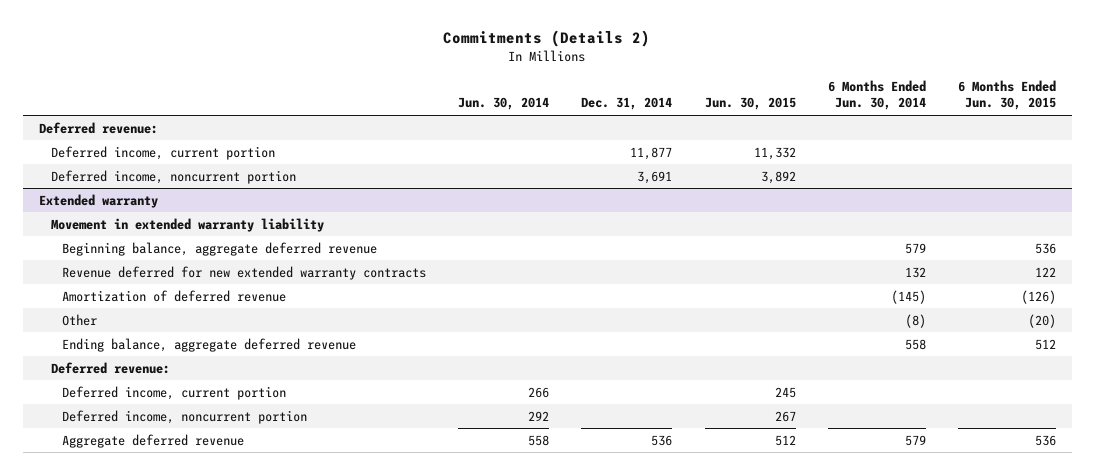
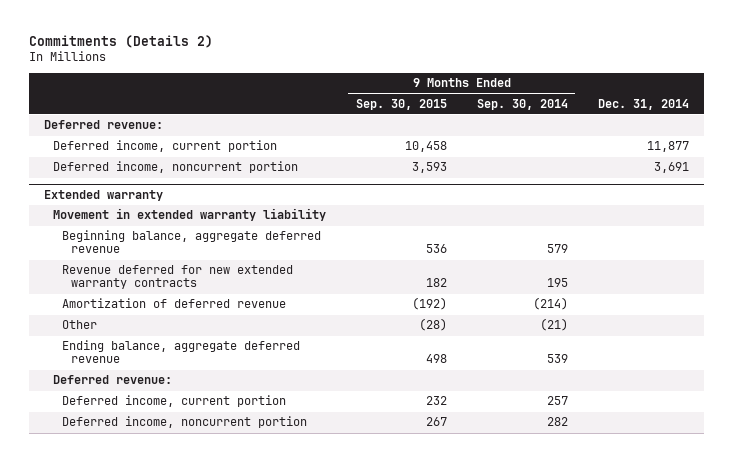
- | Jun. 30, 2014 | Dec. 31, 2014 | Jun. 30, 2015 | 6 Months Ended Jun. 30, 2014 | 6 Months Ended Jun. 30, 2015
+ | 9 Months Ended Sep. 30, 2015 | 9 Months Ended Sep. 30, 2014 | Dec. 31, 2014
@ Extended warranty
- Aggregate deferred revenue | 558 | 536 | 512 | 579 | 536

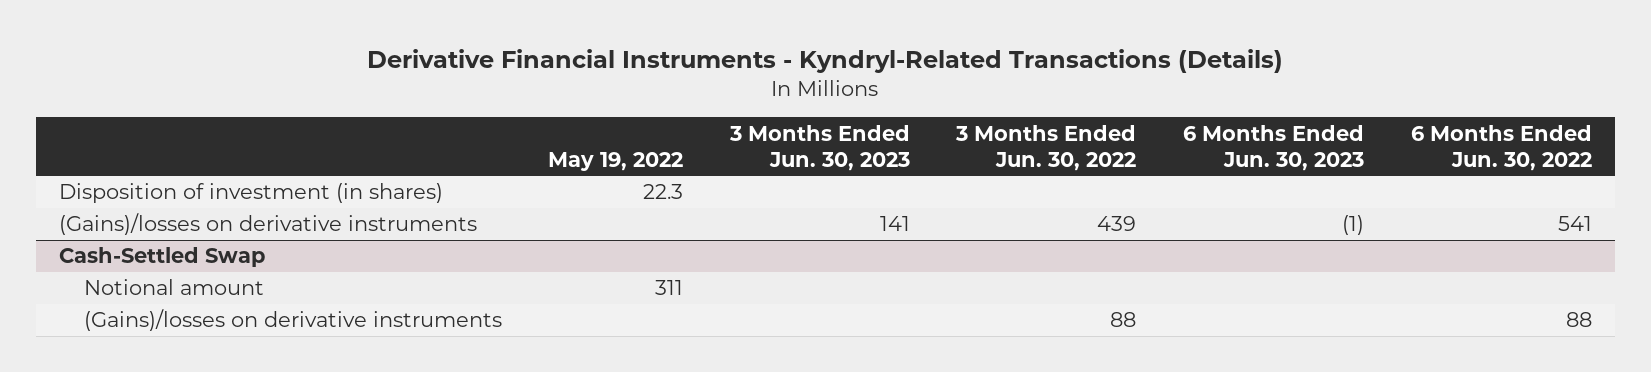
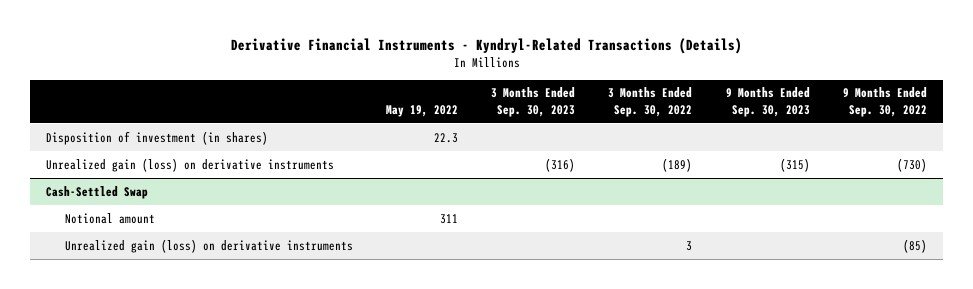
- | May 19, 2022 | 3 Months Ended Jun. 30, 2023 | 3 Months Ended Jun. 30, 2022 | 6 Months Ended Jun. 30, 2023 | 6 Months Ended Jun. 30, 2022
+ | May 19, 2022 | 3 Months Ended Sep. 30, 2023 | 3 Months Ended Sep. 30, 2022 | 9 Months Ended Sep. 30, 2023 | 9 Months Ended Sep. 30, 2022
- (Gains)/losses on derivative instruments | | 141 | 439 | (1) | 541
+ Unrealized gain (loss) on derivative instruments | | (316) | (189) | (315) | (730)
@ Cash-Settled Swap
- (Gains)/losses on derivative instruments | | | 88 | | 88
+ Unrealized gain (loss) on derivative instruments | | | 3 | | (85)

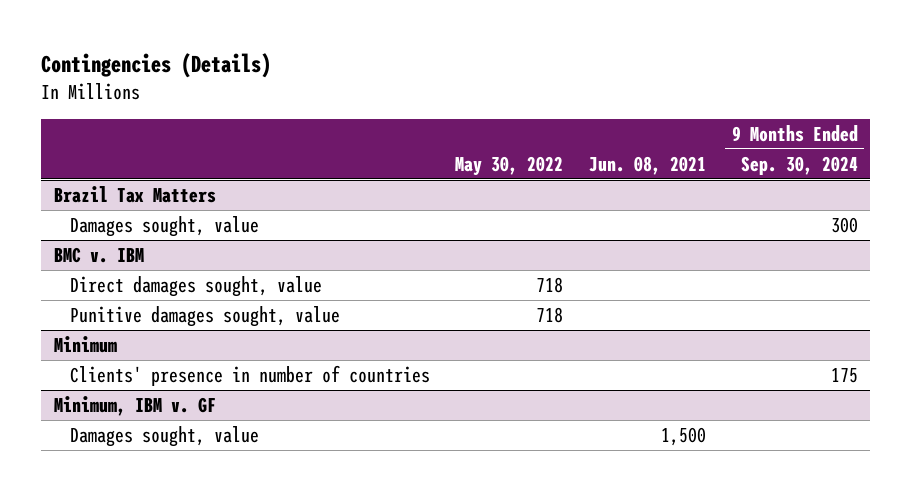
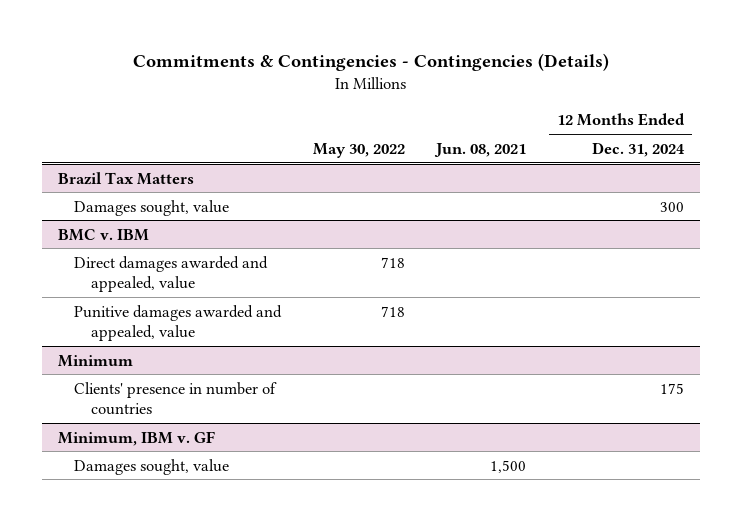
- Contingencies (Details)
+ Commitments & Contingencies - Contingencies (Details)
- | May 30, 2022 | Jun. 08, 2021 | 9 Months Ended Sep. 30, 2024
+ | May 30, 2022 | Jun. 08, 2021 | 12 Months Ended Dec. 31, 2024
@ BMC v. IBM
- Direct damages sought, value | 718 | |
- Punitive damages sought, value | 718 | |
+ Direct damages awarded and appealed, value | 718 | |
+ Punitive damages awarded and appealed, value | 718 | |

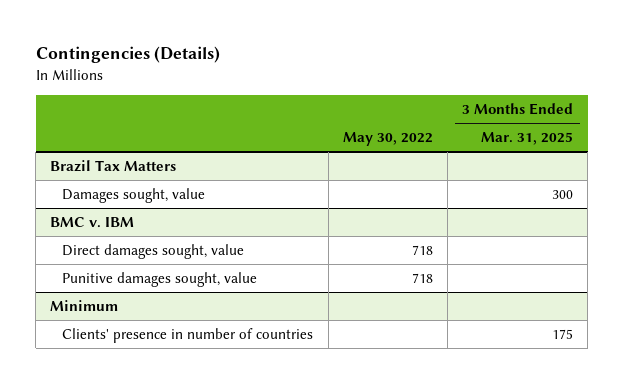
- Commitments & Contingencies - Contingencies (Details)
+ Contingencies (Details)
- | May 30, 2022 | Jun. 08, 2021 | 12 Months Ended Dec. 31, 2024
+ | May 30, 2022 | 3 Months Ended Mar. 31, 2025
@ BMC v. IBM
- Direct damages awarded and appealed, value | 718 | |
- Punitive damages awarded and appealed, value | 718 | |
+ Direct damages sought, value | 718 |
+ Punitive damages sought, value | 718 |
- Minimum, IBM v. GF
- Damages sought, value | | 1,500 |

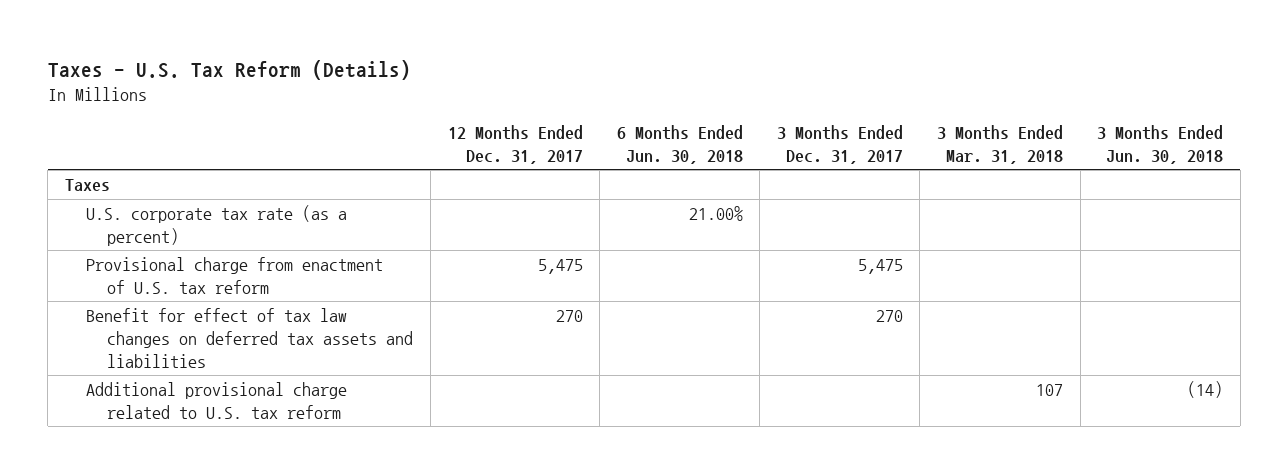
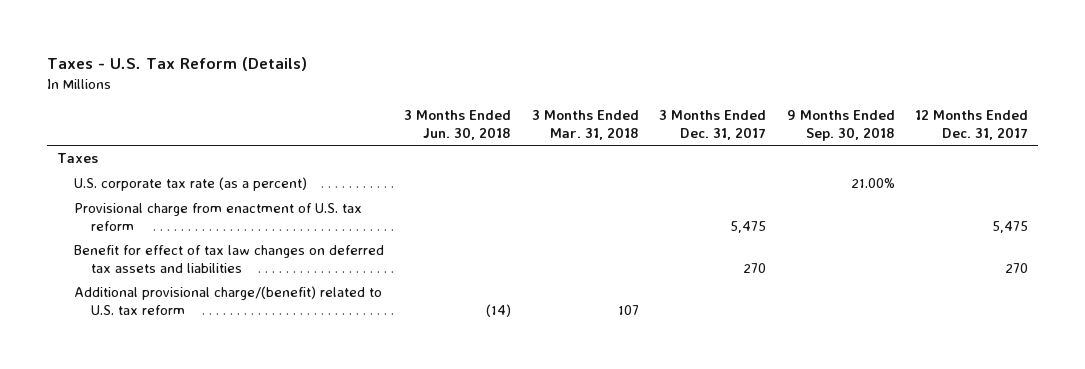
- | 12 Months Ended Dec. 31, 2017 | 6 Months Ended Jun. 30, 2018 | 3 Months Ended Dec. 31, 2017 | 3 Months Ended Mar. 31, 2018 | 3 Months Ended Jun. 30, 2018
+ | 3 Months Ended Jun. 30, 2018 | 3 Months Ended Mar. 31, 2018 | 3 Months Ended Dec. 31, 2017 | 9 Months Ended Sep. 30, 2018 | 12 Months Ended Dec. 31, 2017
- Additional provisional charge related to U.S. tax reform | | | | 107 | (14)
+ Additional provisional charge/(benefit) related to U.S. tax reform | (14) | 107 | | |

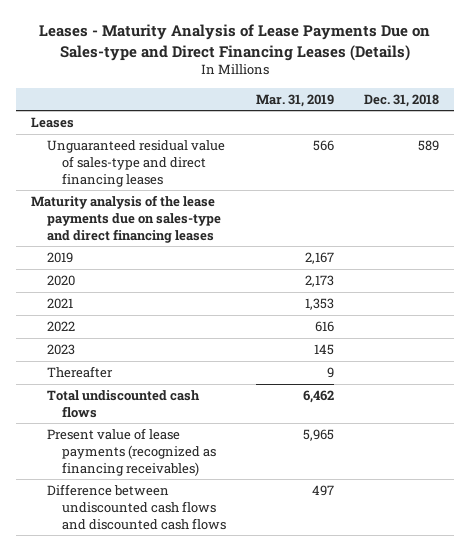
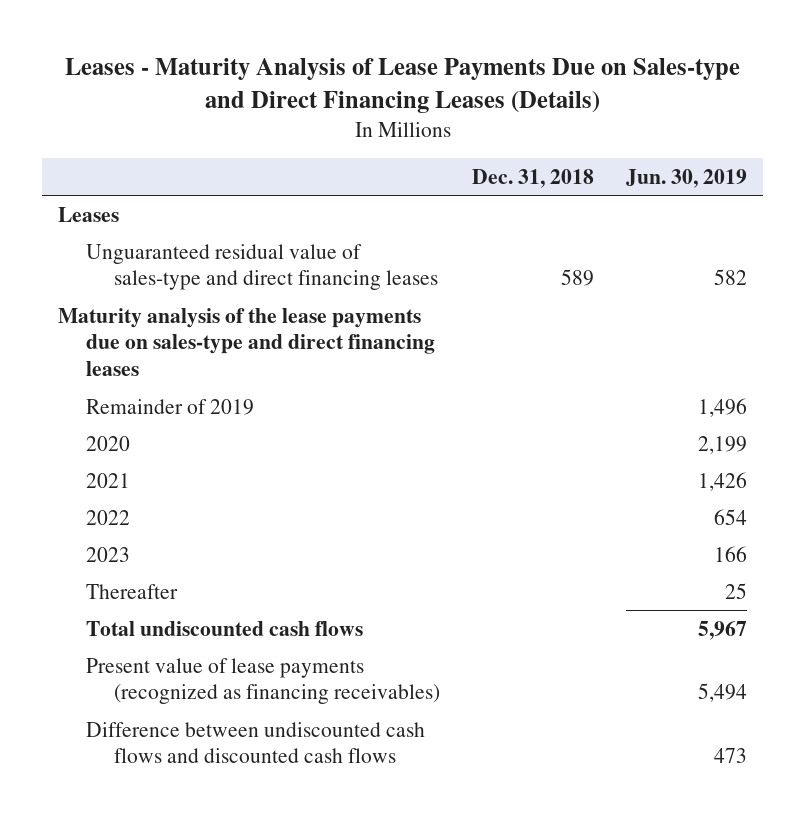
- | Mar. 31, 2019 | Dec. 31, 2018
+ | Dec. 31, 2018 | Jun. 30, 2019
- 2019 | 2,167 |
+ Remainder of 2019 | | 1,496

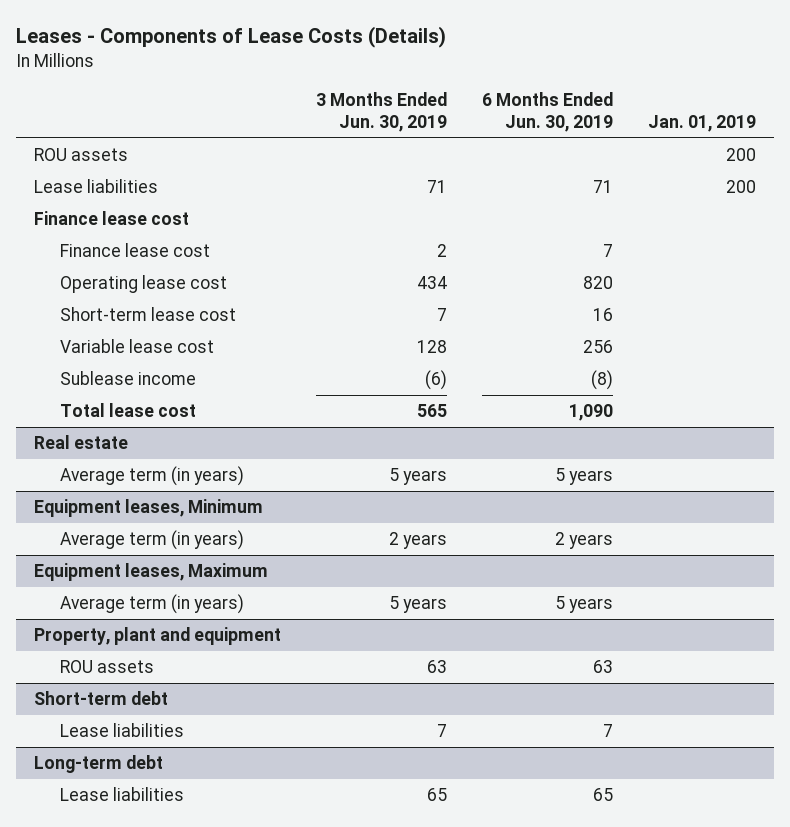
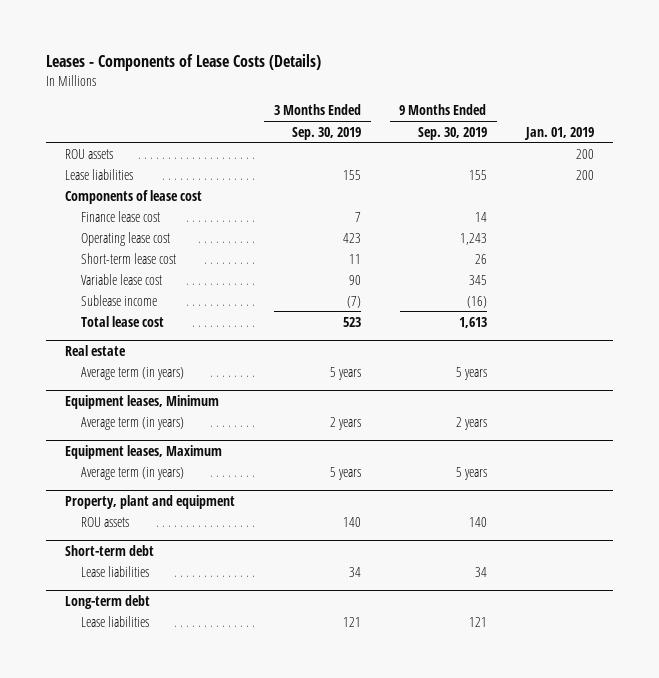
- | 3 Months Ended Jun. 30, 2019 | 6 Months Ended Jun. 30, 2019 | Jan. 01, 2019
+ | 3 Months Ended Sep. 30, 2019 | 9 Months Ended Sep. 30, 2019 | Jan. 01, 2019
- Finance lease cost
+ Components of lease cost

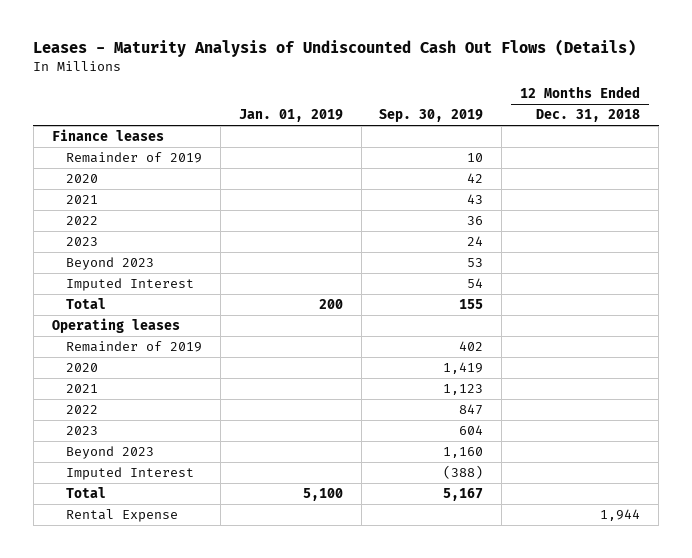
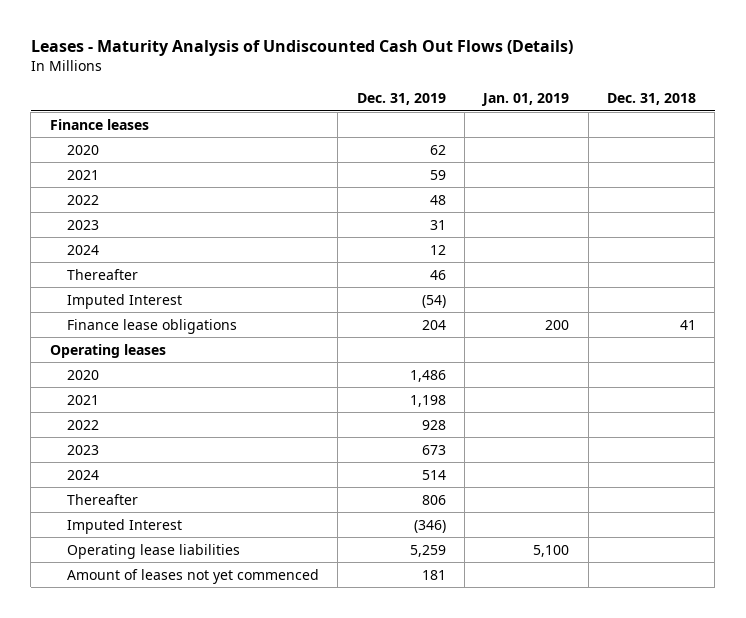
- | Jan. 01, 2019 | Sep. 30, 2019 | 12 Months Ended Dec. 31, 2018
+ | Dec. 31, 2019 | Jan. 01, 2019 | Dec. 31, 2018
- Remainder of 2019 | | 10 |
- Beyond 2023 | | 53 |
+ 2024 | 12 | |
+ Thereafter | 46 | |
- Total | 200 | 155 |
+ Finance lease obligations | 204 | 200 | 41
- Remainder of 2019 | | 402 |
- Beyond 2023 | | 1,160 |
+ 2024 | 514 | |
+ Thereafter | 806 | |
- Total | 5,100 | 5,167 |
- Rental Expense | | | 1,944
+ Operating lease liabilities | 5,259 | 5,100 |
+ Amount of leases not yet commenced | 181 | |

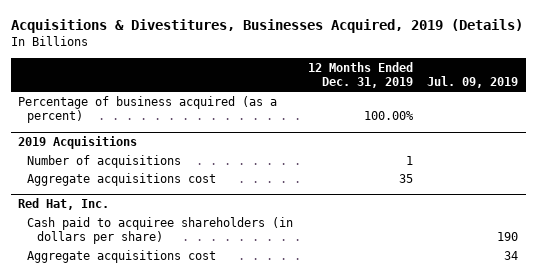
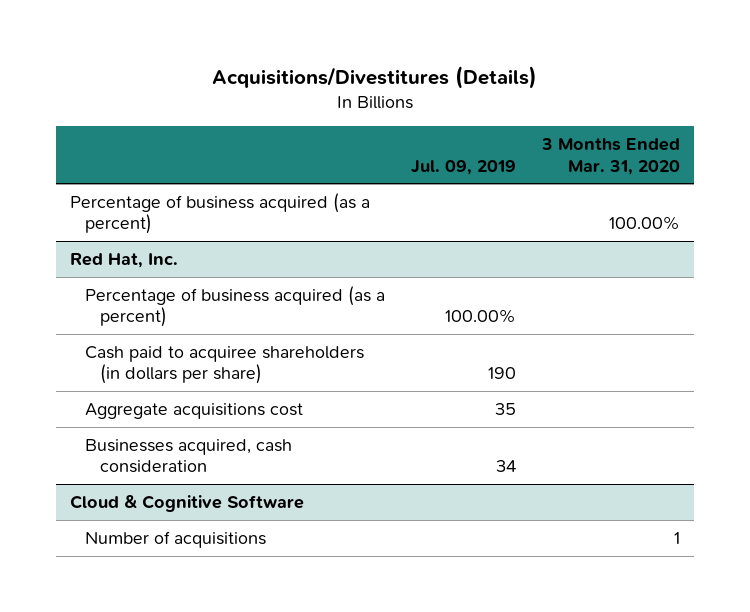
- Acquisitions & Divestitures, Businesses Acquired, 2019 (Details)
+ Acquisitions/Divestitures (Details)
- | 12 Months Ended Dec. 31, 2019 | Jul. 09, 2019
+ | Jul. 09, 2019 | 3 Months Ended Mar. 31, 2020
- 2019 Acquisitions
- Number of acquisitions | 1 |
- Aggregate acquisitions cost | 35 |
@ Red Hat, Inc.
+ Percentage of business acquired (as a percent) | 100.00% |
- Aggregate acquisitions cost | | 34
+ Aggregate acquisitions cost | 35 |
+ Businesses acquired, cash consideration | 34 |
+ Cloud & Cognitive Software
+ Number of acquisitions | | 1

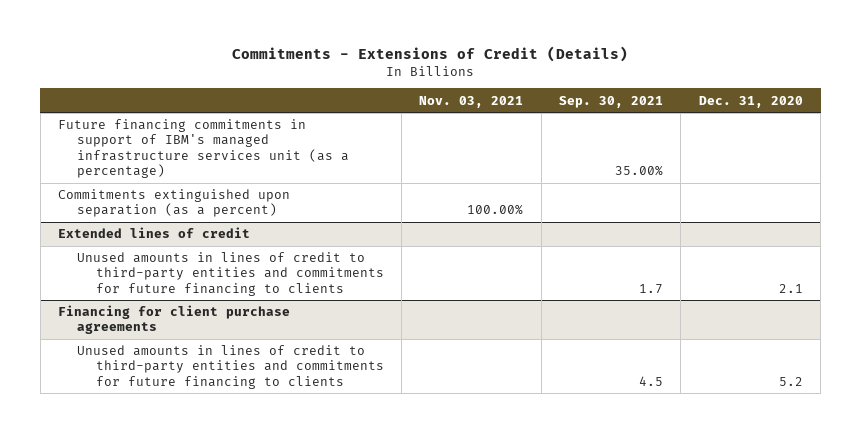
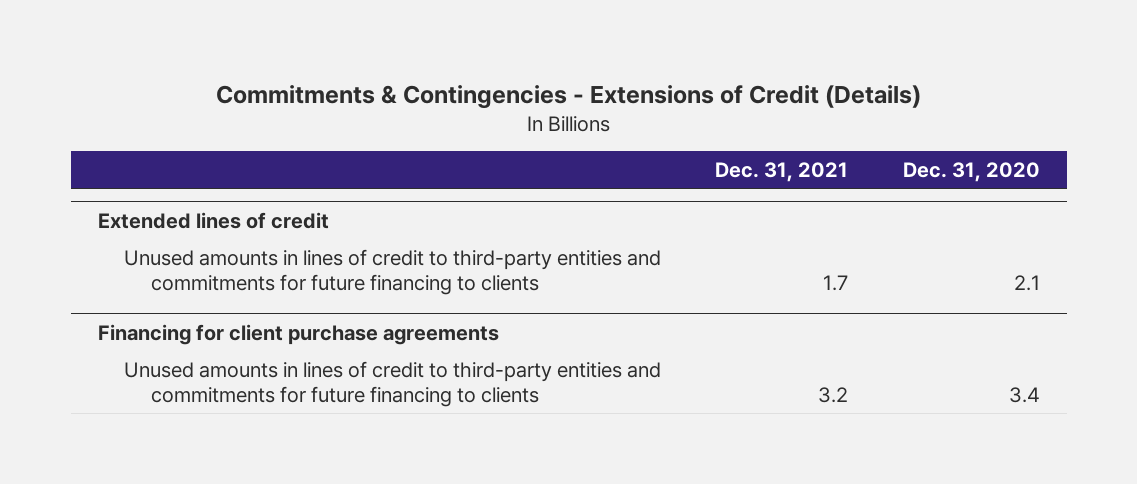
- Commitments - Extensions of Credit (Details)
+ Commitments & Contingencies - Extensions of Credit (Details)
- | Nov. 03, 2021 | Sep. 30, 2021 | Dec. 31, 2020
+ | Dec. 31, 2021 | Dec. 31, 2020
- Future financing commitments in support of IBM's managed infrastructure services unit (as a percentage) | | 35.00% |
- Commitments extinguished upon separation (as a percent) | 100.00% | |
@ Financing for client purchase agreements
- Unused amounts in lines of credit to third-party entities and commitments for future financing to clients | | 4.5 | 5.2
+ Unused amounts in lines of credit to third-party entities and commitments for future financing to clients | 3.2 | 3.4

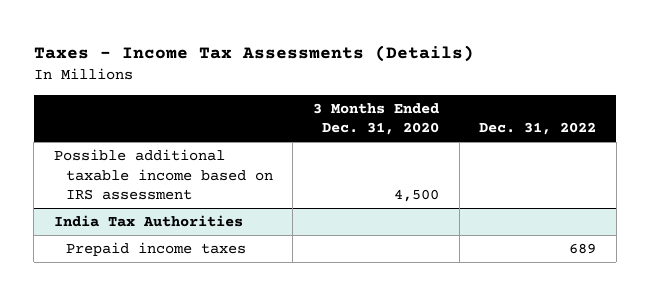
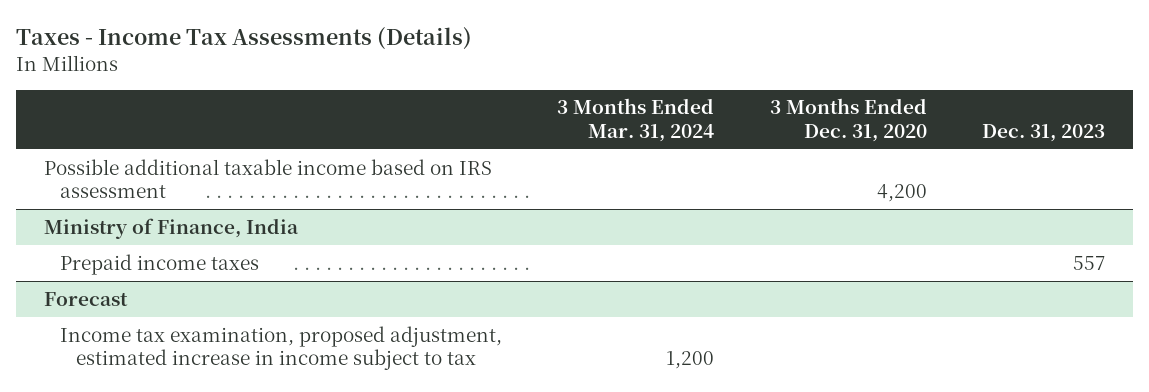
- | 3 Months Ended Dec. 31, 2020 | Dec. 31, 2022
+ | 3 Months Ended Mar. 31, 2024 | 3 Months Ended Dec. 31, 2020 | Dec. 31, 2023
- Possible additional taxable income based on IRS assessment | 4,500 |
- India Tax Authorities
+ Possible additional taxable income based on IRS assessment | | 4,200 |
+ Ministry of Finance, India
+ Forecast
+ Income tax examination, proposed adjustment, estimated increase in income subject to tax | 1,200 | |

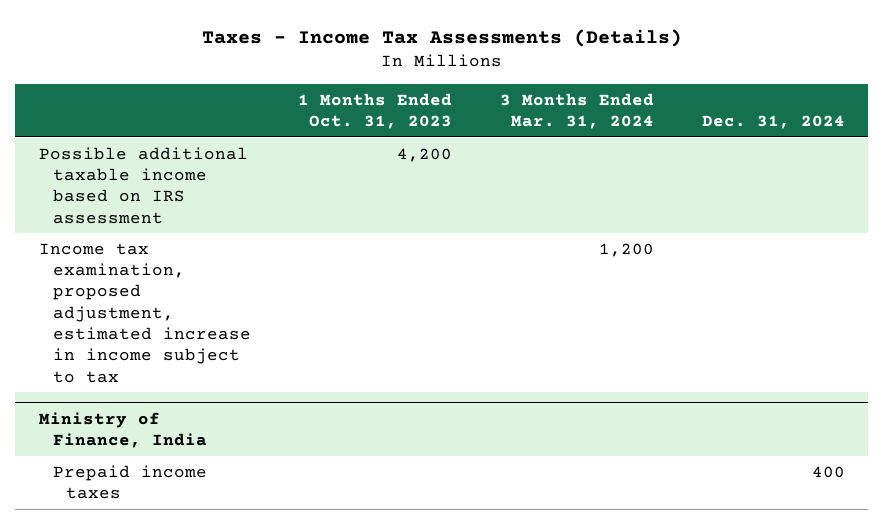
- | 3 Months Ended Mar. 31, 2024 | 3 Months Ended Dec. 31, 2020 | Dec. 31, 2023
+ | 1 Months Ended Oct. 31, 2023 | 3 Months Ended Mar. 31, 2024 | Dec. 31, 2024
+ Income tax examination, proposed adjustment, estimated increase in income subject to tax | | 1,200 |
- Forecast
- Income tax examination, proposed adjustment, estimated increase in income subject to tax | 1,200 | |

